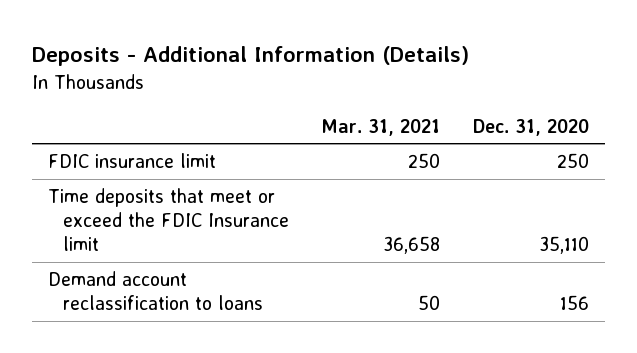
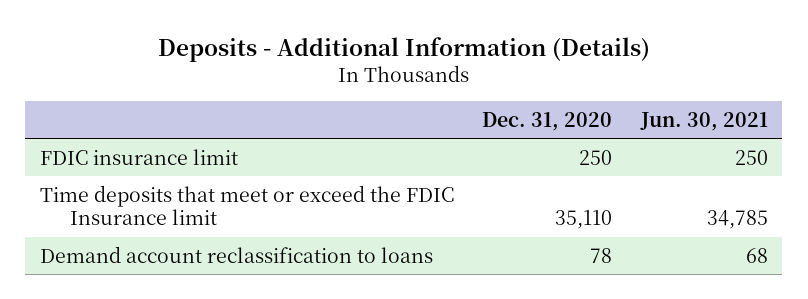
- | Mar. 31, 2021 | Dec. 31, 2020
+ | Dec. 31, 2020 | Jun. 30, 2021
- Demand account reclassification to loans | 50 | 156
+ Demand account reclassification to loans | 78 | 68

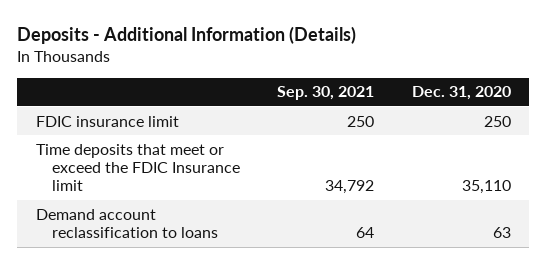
- | Dec. 31, 2020 | Jun. 30, 2021
+ | Sep. 30, 2021 | Dec. 31, 2020
- Demand account reclassification to loans | 78 | 68
+ Demand account reclassification to loans | 64 | 63

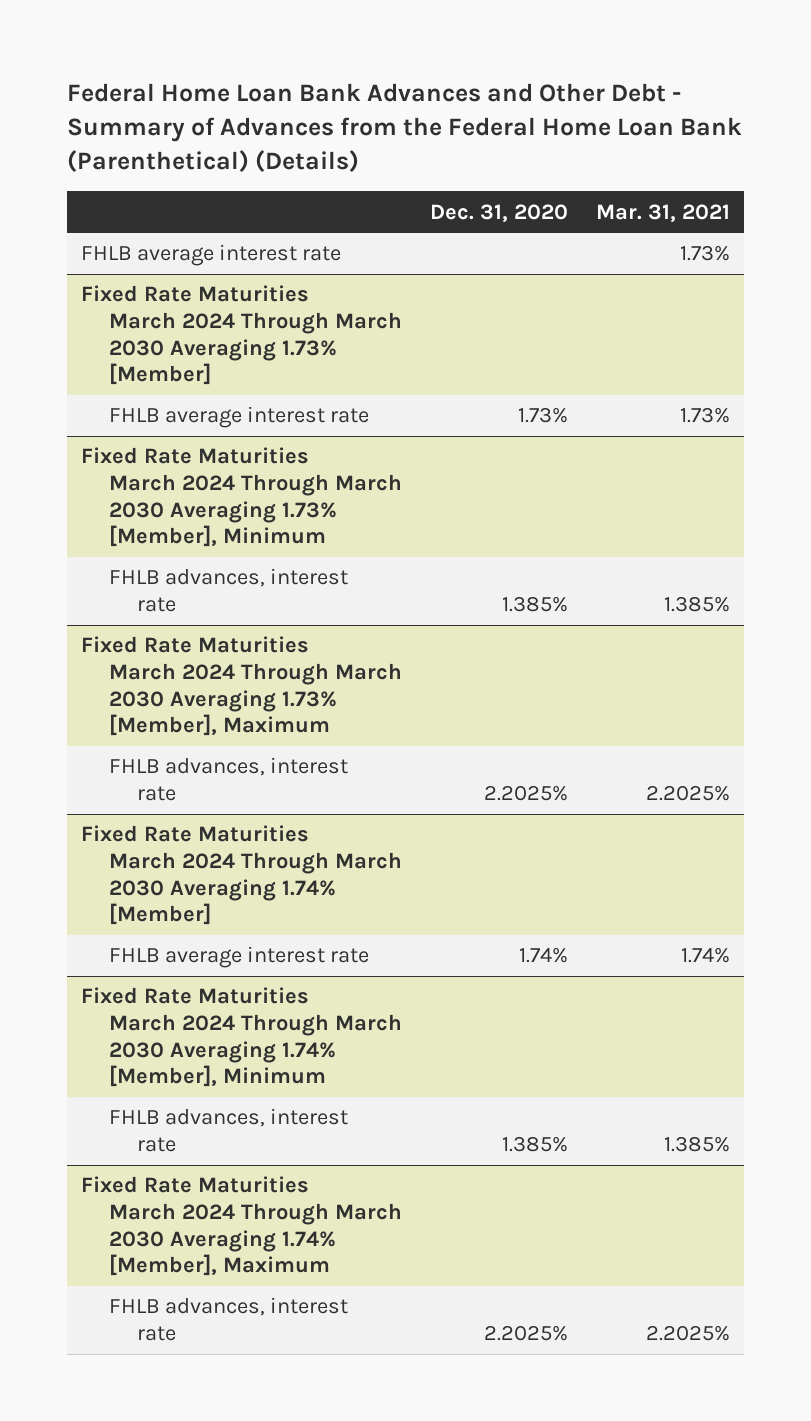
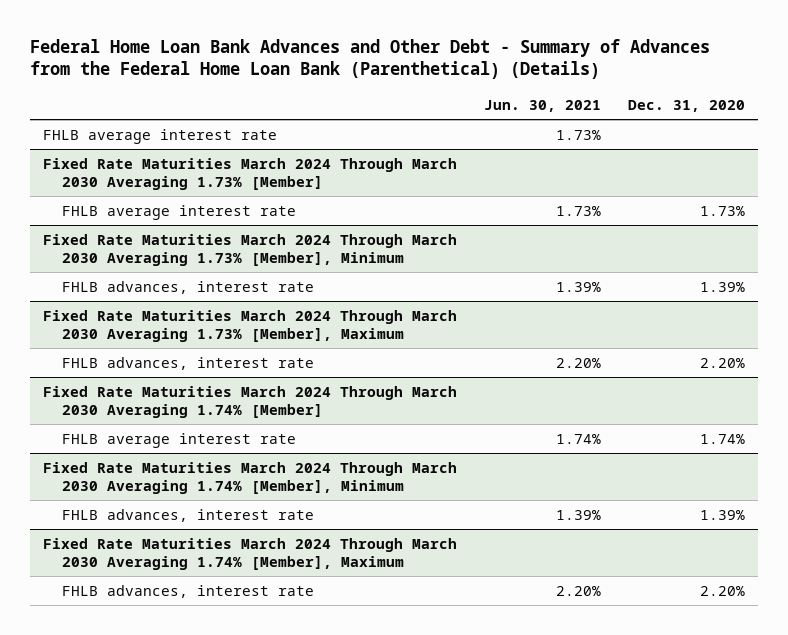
- | Dec. 31, 2020 | Mar. 31, 2021
+ | Jun. 30, 2021 | Dec. 31, 2020
@ Fixed Rate Maturities March 2024 Through March 2030 Averaging 1.73% [Member], Minimum
- FHLB advances, interest rate | 1.385% | 1.385%
+ FHLB advances, interest rate | 1.39% | 1.39%
@ Fixed Rate Maturities March 2024 Through March 2030 Averaging 1.73% [Member], Maximum
- FHLB advances, interest rate | 2.2025% | 2.2025%
+ FHLB advances, interest rate | 2.20% | 2.20%
@ Fixed Rate Maturities March 2024 Through March 2030 Averaging 1.74% [Member], Minimum
- FHLB advances, interest rate | 1.385% | 1.385%
+ FHLB advances, interest rate | 1.39% | 1.39%
@ Fixed Rate Maturities March 2024 Through March 2030 Averaging 1.74% [Member], Maximum
- FHLB advances, interest rate | 2.2025% | 2.2025%
+ FHLB advances, interest rate | 2.20% | 2.20%

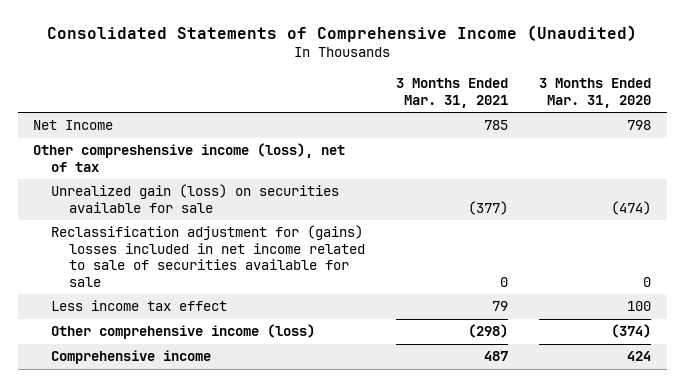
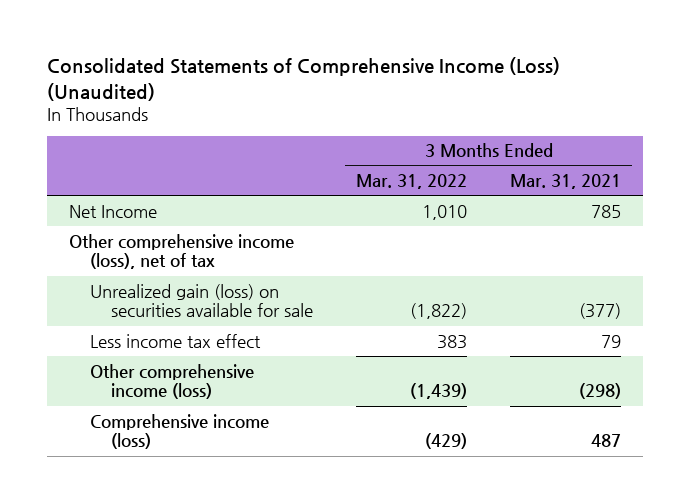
- Consolidated Statements of Comprehensive Income (Unaudited)
+ Consolidated Statements of Comprehensive Income (Loss) (Unaudited)
- | 3 Months Ended Mar. 31, 2021 | 3 Months Ended Mar. 31, 2020
+ | 3 Months Ended Mar. 31, 2022 | 3 Months Ended Mar. 31, 2021
- Other compreshensive income (loss), net of tax
+ Other comprehensive income (loss), net of tax
- Reclassification adjustment for (gains) losses included in net income related to sale of securities available for sale | 0 | 0
- Comprehensive income | 487 | 424
+ Comprehensive income (loss) | (429) | 487

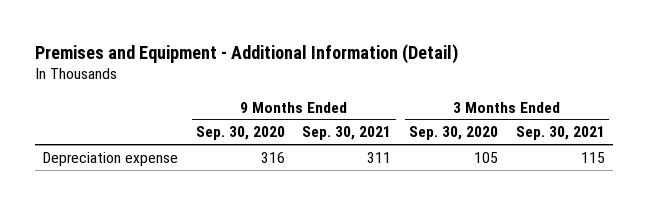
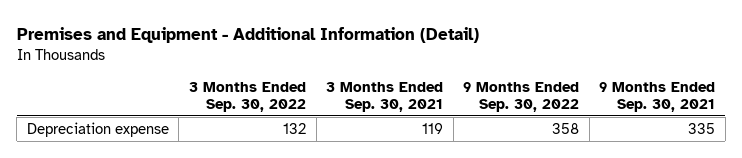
- | 9 Months Ended Sep. 30, 2020 | 9 Months Ended Sep. 30, 2021 | 3 Months Ended Sep. 30, 2020 | 3 Months Ended Sep. 30, 2021
+ | 3 Months Ended Sep. 30, 2022 | 3 Months Ended Sep. 30, 2021 | 9 Months Ended Sep. 30, 2022 | 9 Months Ended Sep. 30, 2021
- Depreciation expense | 316 | 311 | 105 | 115
+ Depreciation expense | 132 | 119 | 358 | 335

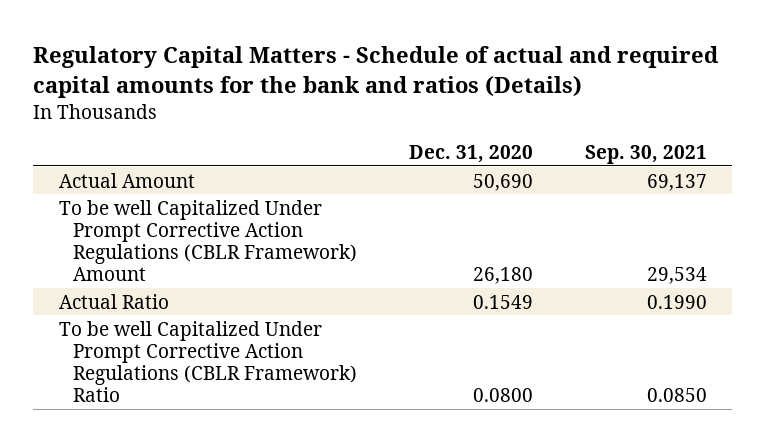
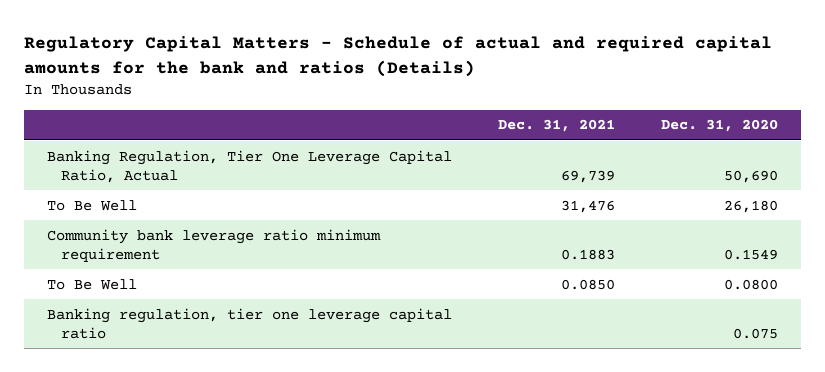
- | Dec. 31, 2020 | Sep. 30, 2021
+ | Dec. 31, 2021 | Dec. 31, 2020
- Actual Amount | 50,690 | 69,137
- To be well Capitalized Under Prompt Corrective Action Regulations (CBLR Framework) Amount | 26,180 | 29,534
- Actual Ratio | 0.1549 | 0.1990
- To be well Capitalized Under Prompt Corrective Action Regulations (CBLR Framework) Ratio | 0.0800 | 0.0850
+ Banking Regulation, Tier One Leverage Capital Ratio, Actual | 69,739 | 50,690
+ To Be Well | 31,476 | 26,180
+ Community bank leverage ratio minimum requirement | 0.1883 | 0.1549
+ To Be Well | 0.0850 | 0.0800
+ Banking regulation, tier one leverage capital ratio | | 0.075

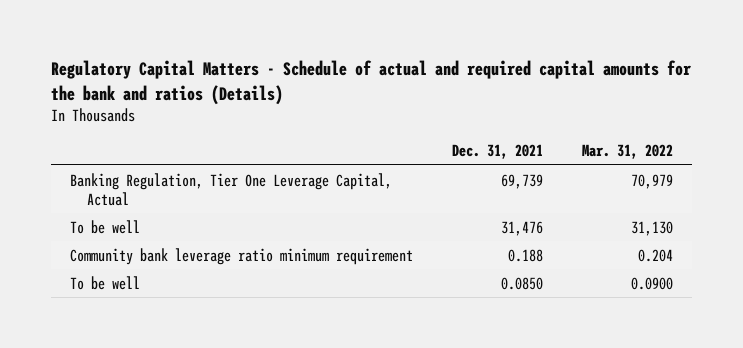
- | Dec. 31, 2021 | Dec. 31, 2020
+ | Dec. 31, 2021 | Mar. 31, 2022
- Banking Regulation, Tier One Leverage Capital Ratio, Actual | 69,739 | 50,690
- To Be Well | 31,476 | 26,180
- Community bank leverage ratio minimum requirement | 0.1883 | 0.1549
- To Be Well | 0.0850 | 0.0800
- Banking regulation, tier one leverage capital ratio | | 0.075
+ Banking Regulation, Tier One Leverage Capital, Actual | 69,739 | 70,979
+ To be well | 31,476 | 31,130
+ Community bank leverage ratio minimum requirement | 0.188 | 0.204
+ To be well | 0.0850 | 0.0900

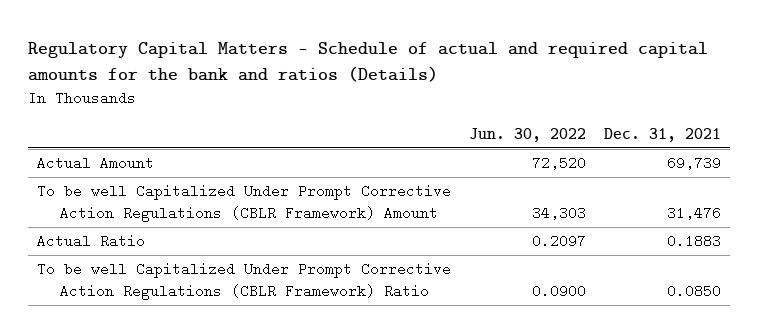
- | Dec. 31, 2021 | Mar. 31, 2022
+ | Jun. 30, 2022 | Dec. 31, 2021
- Banking Regulation, Tier One Leverage Capital, Actual | 69,739 | 70,979
- To be well | 31,476 | 31,130
- Community bank leverage ratio minimum requirement | 0.188 | 0.204
- To be well | 0.0850 | 0.0900
+ Actual Amount | 72,520 | 69,739
+ To be well Capitalized Under Prompt Corrective Action Regulations (CBLR Framework) Amount | 34,303 | 31,476
+ Actual Ratio | 0.2097 | 0.1883
+ To be well Capitalized Under Prompt Corrective Action Regulations (CBLR Framework) Ratio | 0.0900 | 0.0850

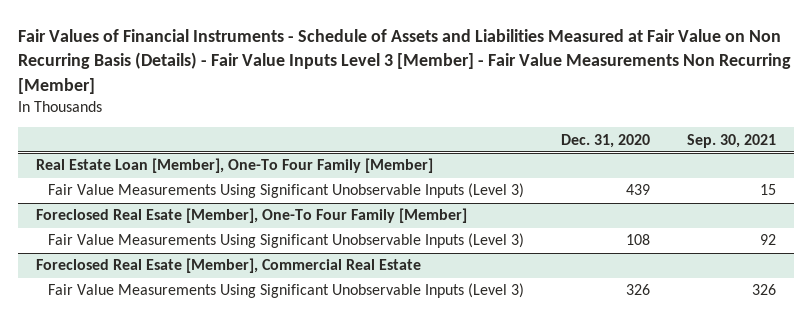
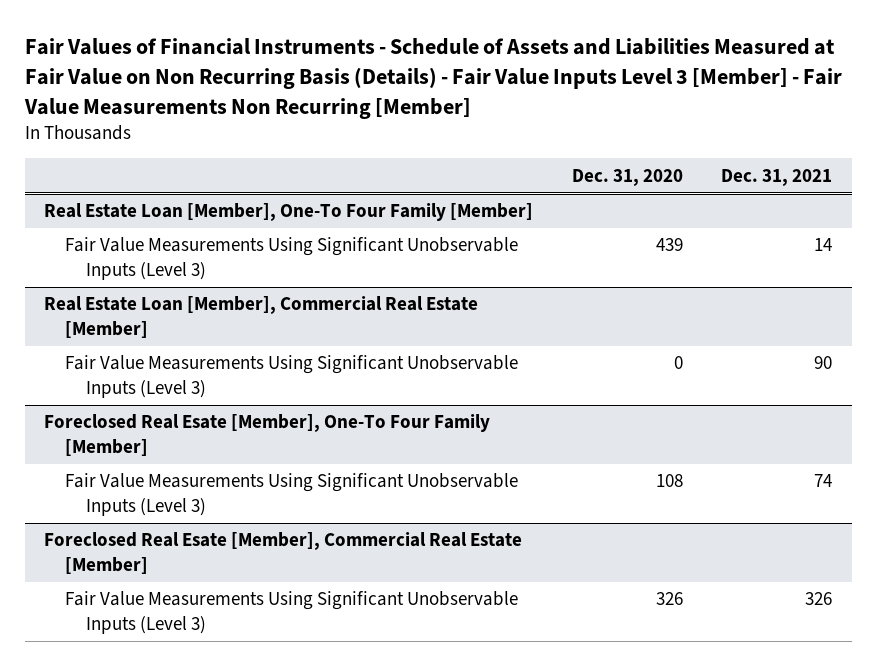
- | Dec. 31, 2020 | Sep. 30, 2021
+ | Dec. 31, 2020 | Dec. 31, 2021
+ Real Estate Loan [Member], Commercial Real Estate [Member]
+ Fair Value Measurements Using Significant Unobservable Inputs (Level 3) | 0 | 90
- Foreclosed Real Esate [Member], Commercial Real Estate
+ Foreclosed Real Esate [Member], Commercial Real Estate [Member]

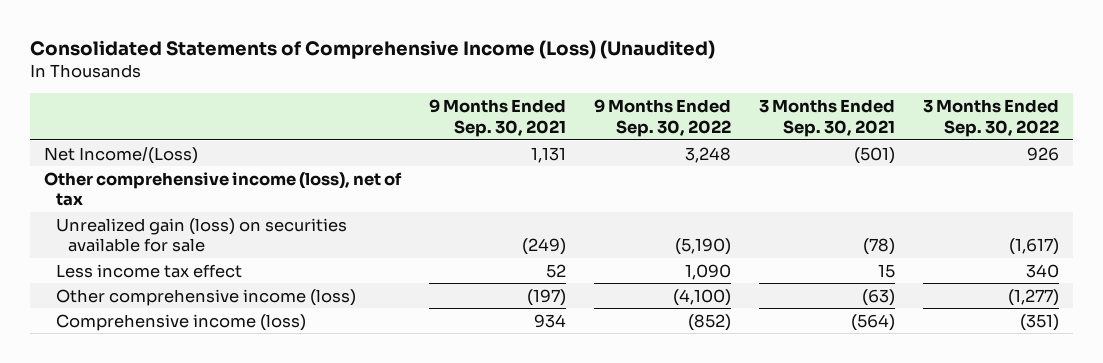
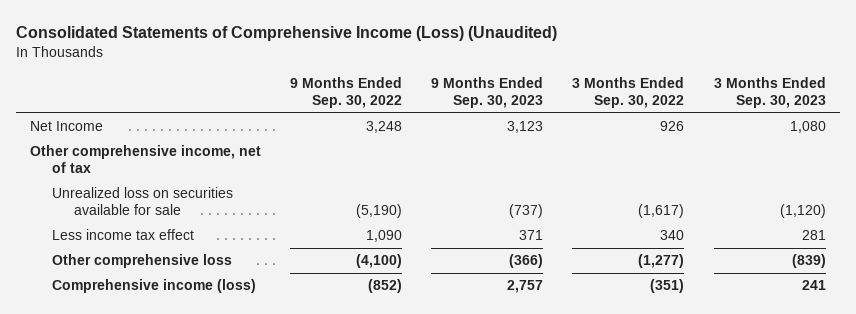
- | 9 Months Ended Sep. 30, 2021 | 9 Months Ended Sep. 30, 2022 | 3 Months Ended Sep. 30, 2021 | 3 Months Ended Sep. 30, 2022
+ | 9 Months Ended Sep. 30, 2022 | 9 Months Ended Sep. 30, 2023 | 3 Months Ended Sep. 30, 2022 | 3 Months Ended Sep. 30, 2023
- Net Income/(Loss) | 1,131 | 3,248 | (501) | 926
- Other comprehensive income (loss), net of tax
- Unrealized gain (loss) on securities available for sale | (249) | (5,190) | (78) | (1,617)
+ Net Income | 3,248 | 3,123 | 926 | 1,080
+ Other comprehensive income, net of tax
+ Unrealized loss on securities available for sale | (5,190) | (737) | (1,617) | (1,120)
- Other comprehensive income (loss) | (197) | (4,100) | (63) | (1,277)
+ Other comprehensive loss | (4,100) | (366) | (1,277) | (839)

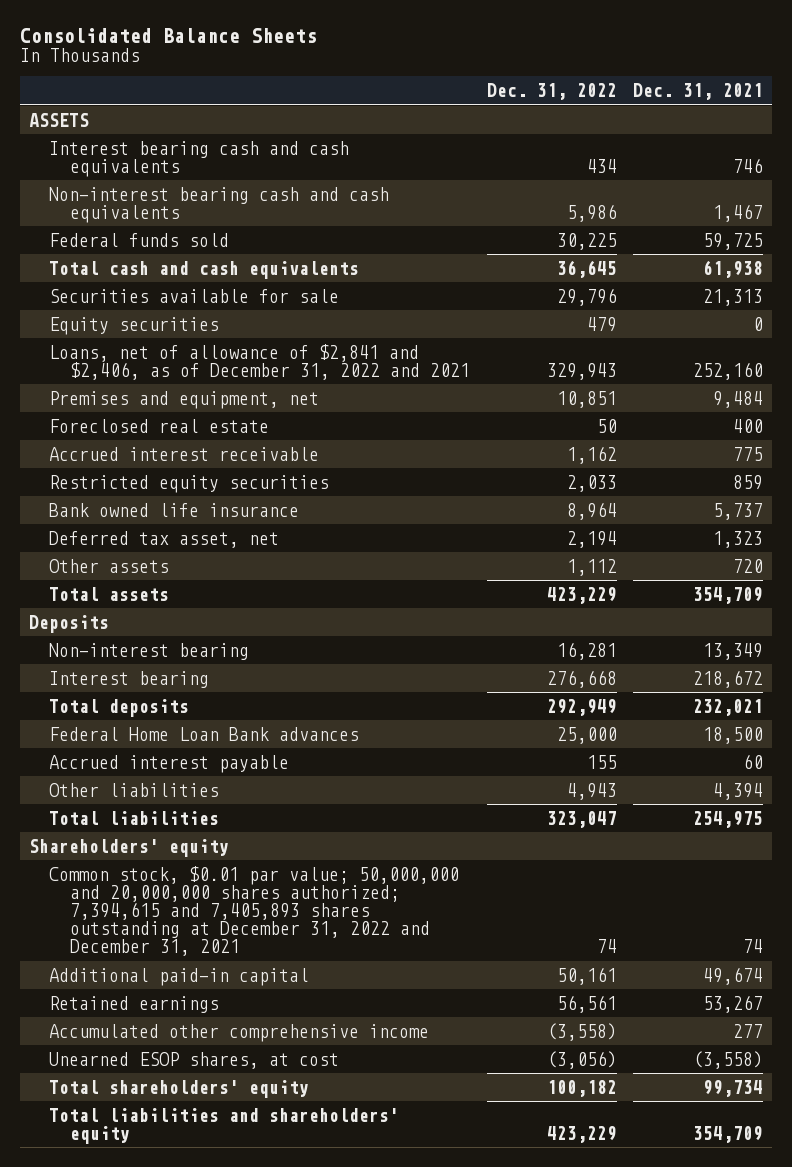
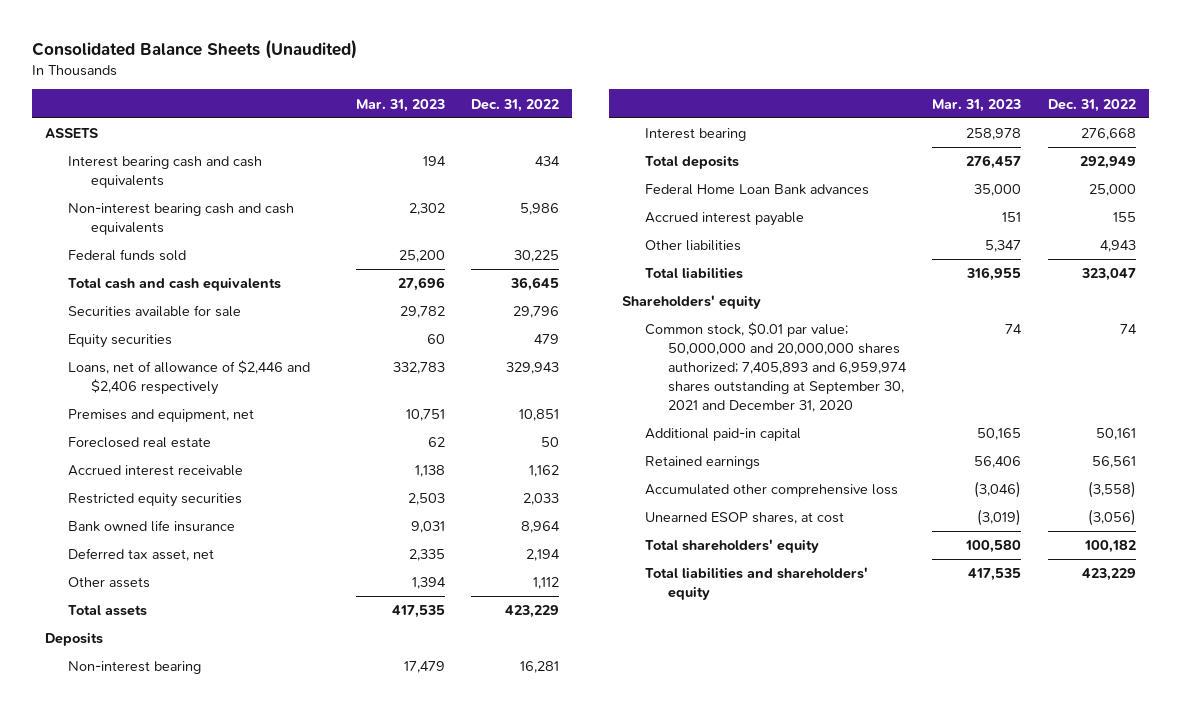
- Consolidated Balance Sheets
+ Consolidated Balance Sheets (Unaudited)
- | Dec. 31, 2022 | Dec. 31, 2021
+ | Mar. 31, 2023 | Dec. 31, 2022
- Loans, net of allowance of $2,841 and $2,406, as of December 31, 2022 and 2021 | 329,943 | 252,160
+ Loans, net of allowance of $2,446 and $2,406 respectively | 332,783 | 329,943
- Common stock, $0.01 par value; 50,000,000 and 20,000,000 shares authorized; 7,394,615 and 7,405,893 shares outstanding at December 31, 2022 and December 31, 2021 | 74 | 74
+ Common stock, $0.01 par value; 50,000,000 and 20,000,000 shares authorized; 7,405,893 and 6,959,974 shares outstanding at September 30, 2021 and December 31, 2020 | 74 | 74
- Accumulated other comprehensive income | (3,558) | 277
+ Accumulated other comprehensive loss | (3,046) | (3,558)

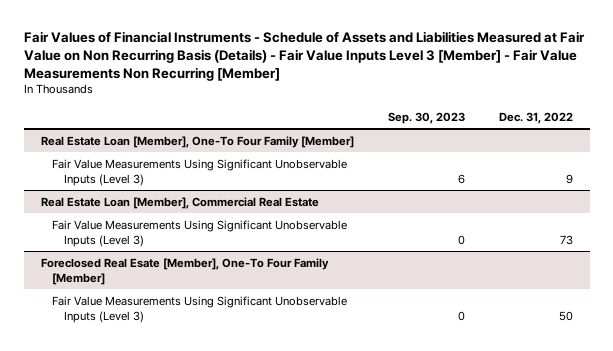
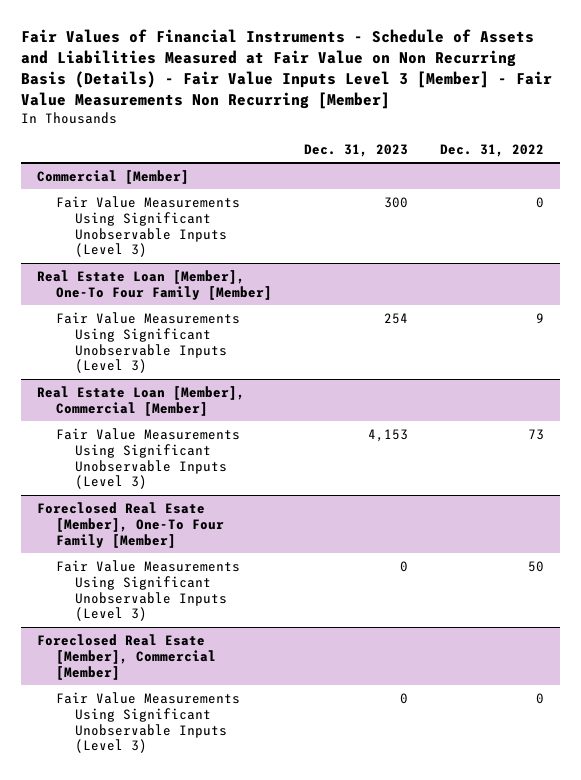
- | Sep. 30, 2023 | Dec. 31, 2022
+ | Dec. 31, 2023 | Dec. 31, 2022
+ Commercial [Member]
+ Fair Value Measurements Using Significant Unobservable Inputs (Level 3) | 300 | 0
- Real Estate Loan [Member], Commercial Real Estate
+ Real Estate Loan [Member], Commercial [Member]
+ Foreclosed Real Esate [Member], Commercial [Member]
+ Fair Value Measurements Using Significant Unobservable Inputs (Level 3) | 0 | 0

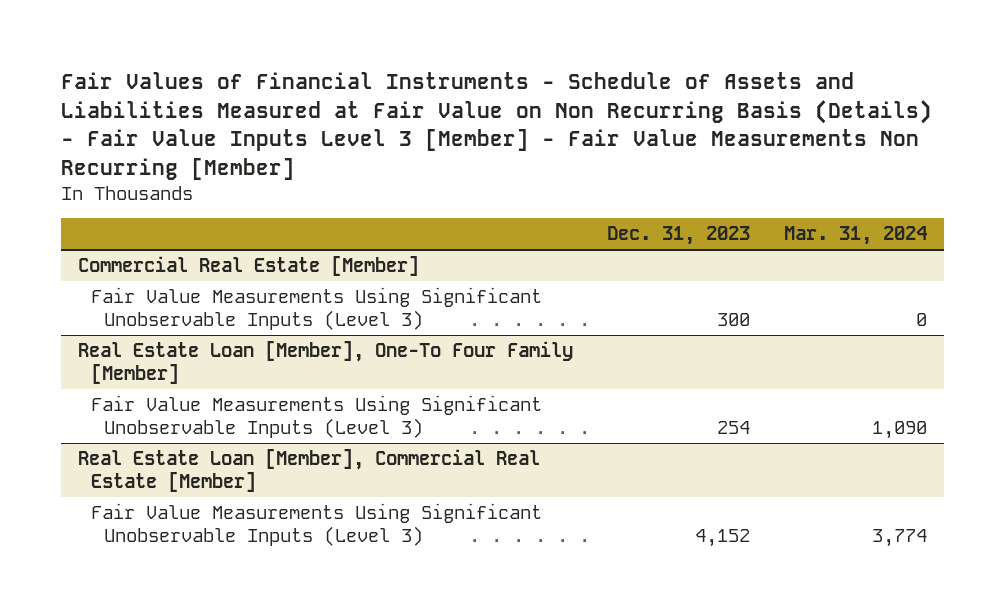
- | Dec. 31, 2023 | Dec. 31, 2022
+ | Dec. 31, 2023 | Mar. 31, 2024
- Commercial [Member]
+ Commercial Real Estate [Member]
- Real Estate Loan [Member], Commercial [Member]
- Fair Value Measurements Using Significant Unobservable Inputs (Level 3) | 4,153 | 73
- Foreclosed Real Esate [Member], One-To Four Family [Member]
- Fair Value Measurements Using Significant Unobservable Inputs (Level 3) | 0 | 50
- Foreclosed Real Esate [Member], Commercial [Member]
- Fair Value Measurements Using Significant Unobservable Inputs (Level 3) | 0 | 0
+ Real Estate Loan [Member], Commercial Real Estate [Member]
+ Fair Value Measurements Using Significant Unobservable Inputs (Level 3) | 4,152 | 3,774

